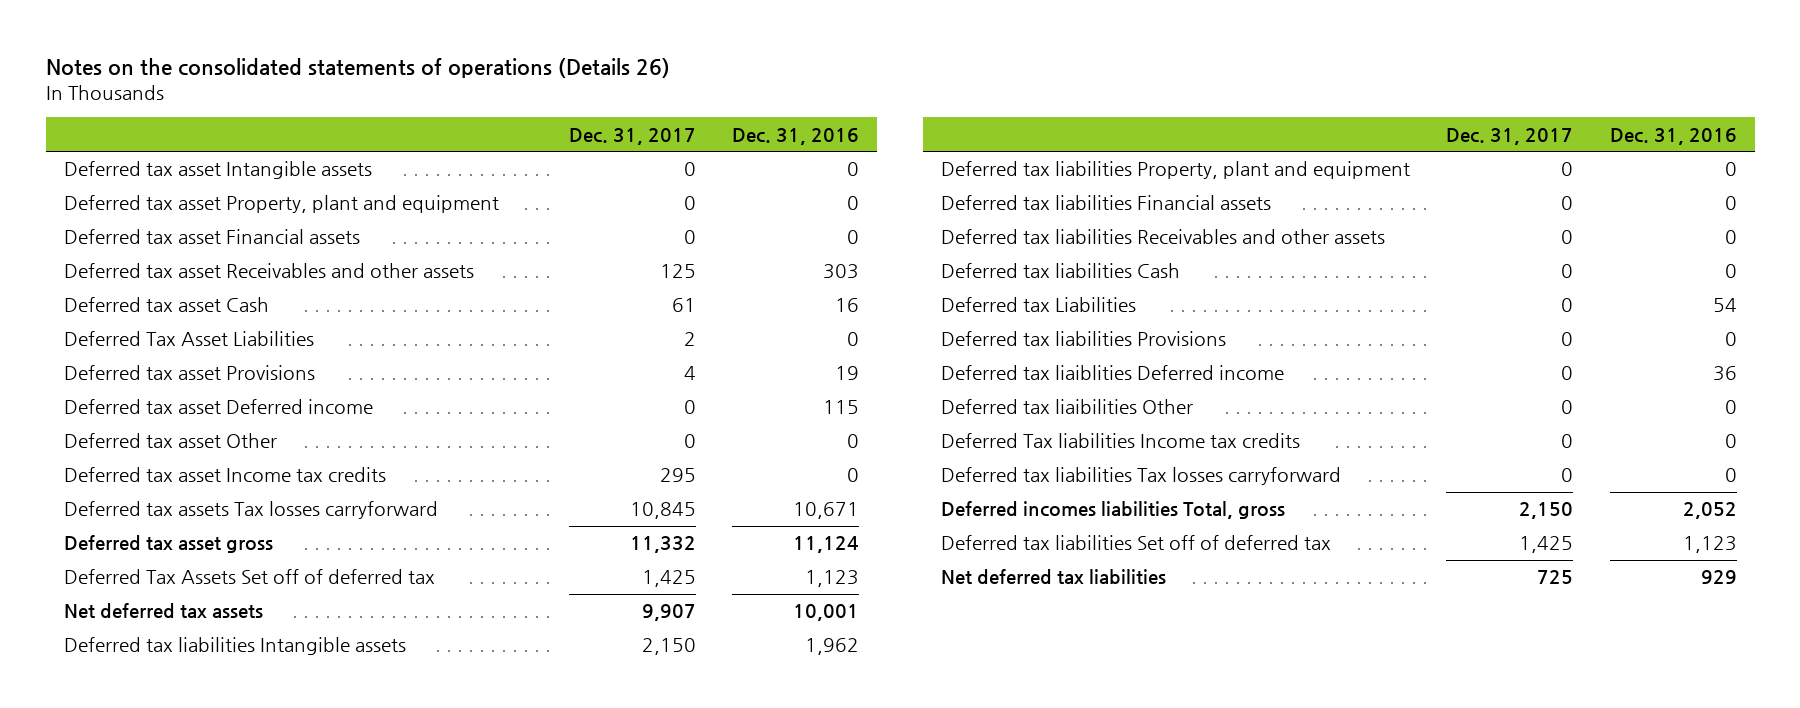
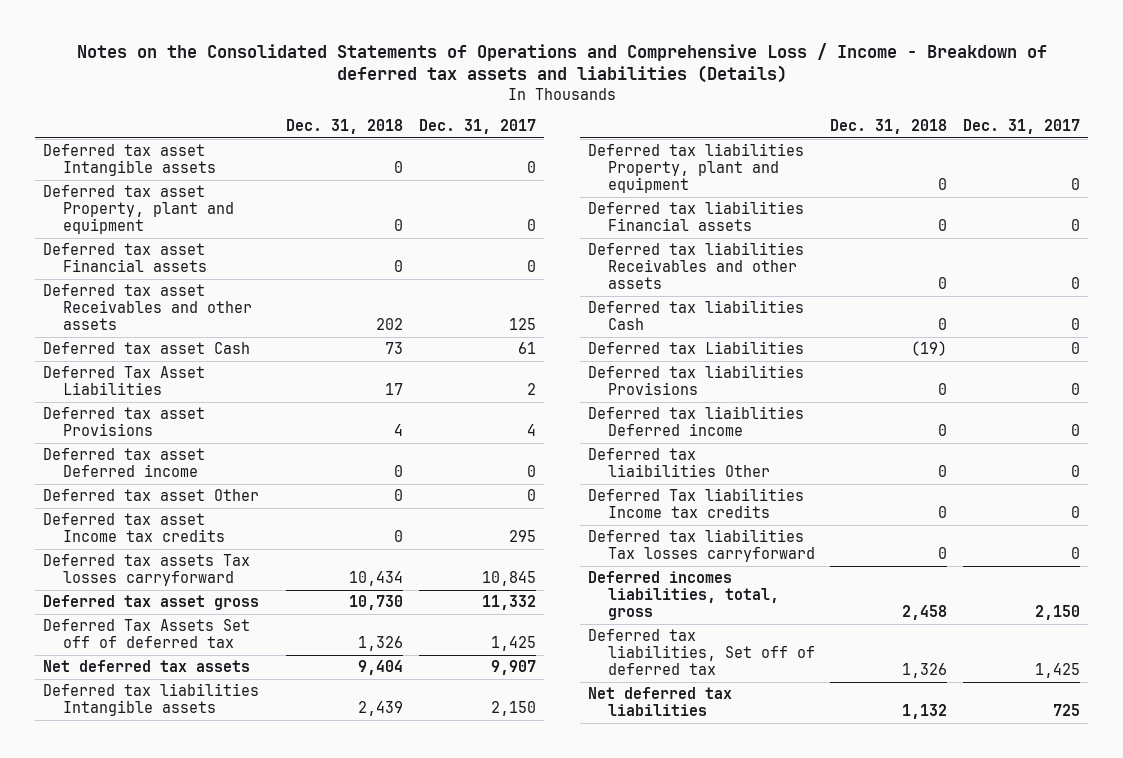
- Notes on the consolidated statements of operations (Details 26)
+ Notes on the Consolidated Statements of Operations and Comprehensive Loss / Income - Breakdown of deferred tax assets and liabilities (Details)
- | Dec. 31, 2017 | Dec. 31, 2016
+ | Dec. 31, 2018 | Dec. 31, 2017
- Deferred incomes liabilities Total, gross | 2,150 | 2,052
- Deferred tax liabilities Set off of deferred tax | 1,425 | 1,123
+ Deferred incomes liabilities, total, gross | 2,458 | 2,150
+ Deferred tax liabilities, Set off of deferred tax | 1,326 | 1,425

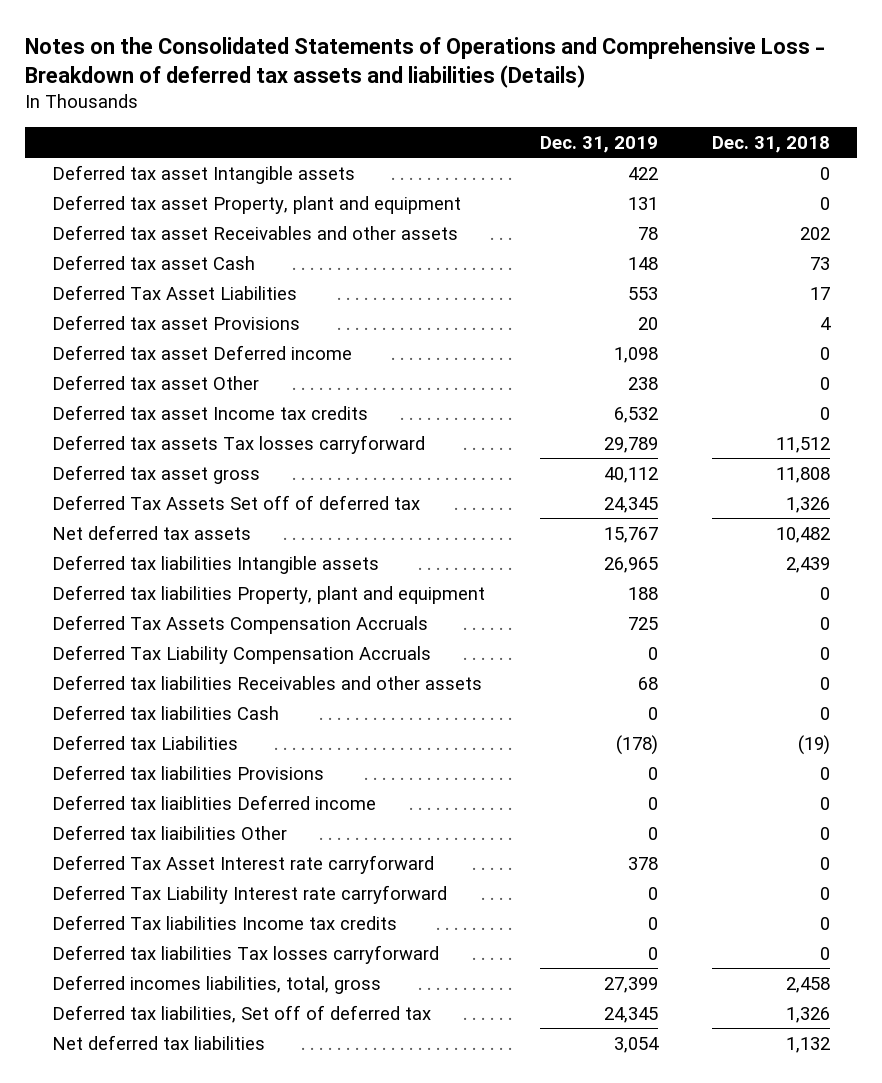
- Notes on the Consolidated Statements of Operations and Comprehensive Loss / Income - Breakdown of deferred tax assets and liabilities (Details)
+ Notes on the Consolidated Statements of Operations and Comprehensive Loss - Breakdown of deferred tax assets and liabilities (Details)
- | Dec. 31, 2018 | Dec. 31, 2017
+ | Dec. 31, 2019 | Dec. 31, 2018
- Deferred tax asset Financial assets | 0 | 0
- Deferred tax assets Tax losses carryforward | 10,434 | 10,845
- Deferred tax asset gross | 10,730 | 11,332
+ Deferred tax assets Tax losses carryforward | 29,789 | 11,512
+ Deferred tax asset gross | 40,112 | 11,808
- Net deferred tax assets | 9,404 | 9,907
+ Net deferred tax assets | 15,767 | 10,482
- Deferred tax liabilities Financial assets | 0 | 0
+ Deferred Tax Assets Compensation Accruals | 725 | 0
+ Deferred Tax Liability Compensation Accruals | 0 | 0
+ Deferred Tax Asset Interest rate carryforward | 378 | 0
+ Deferred Tax Liability Interest rate carryforward | 0 | 0

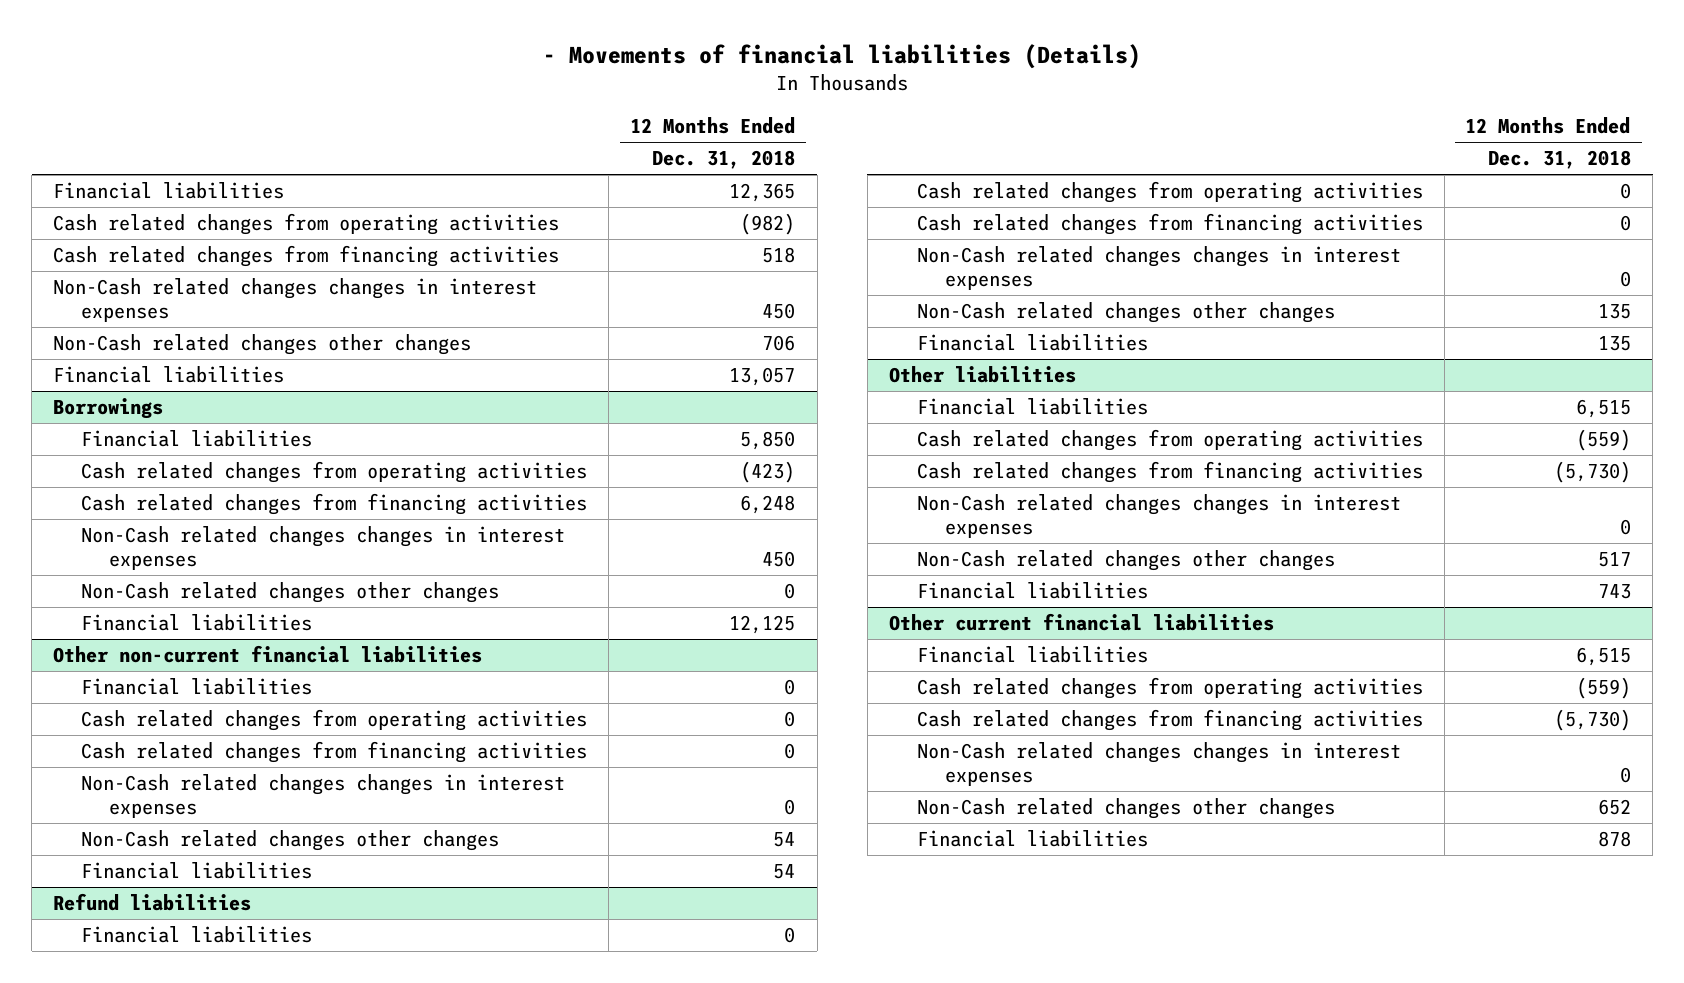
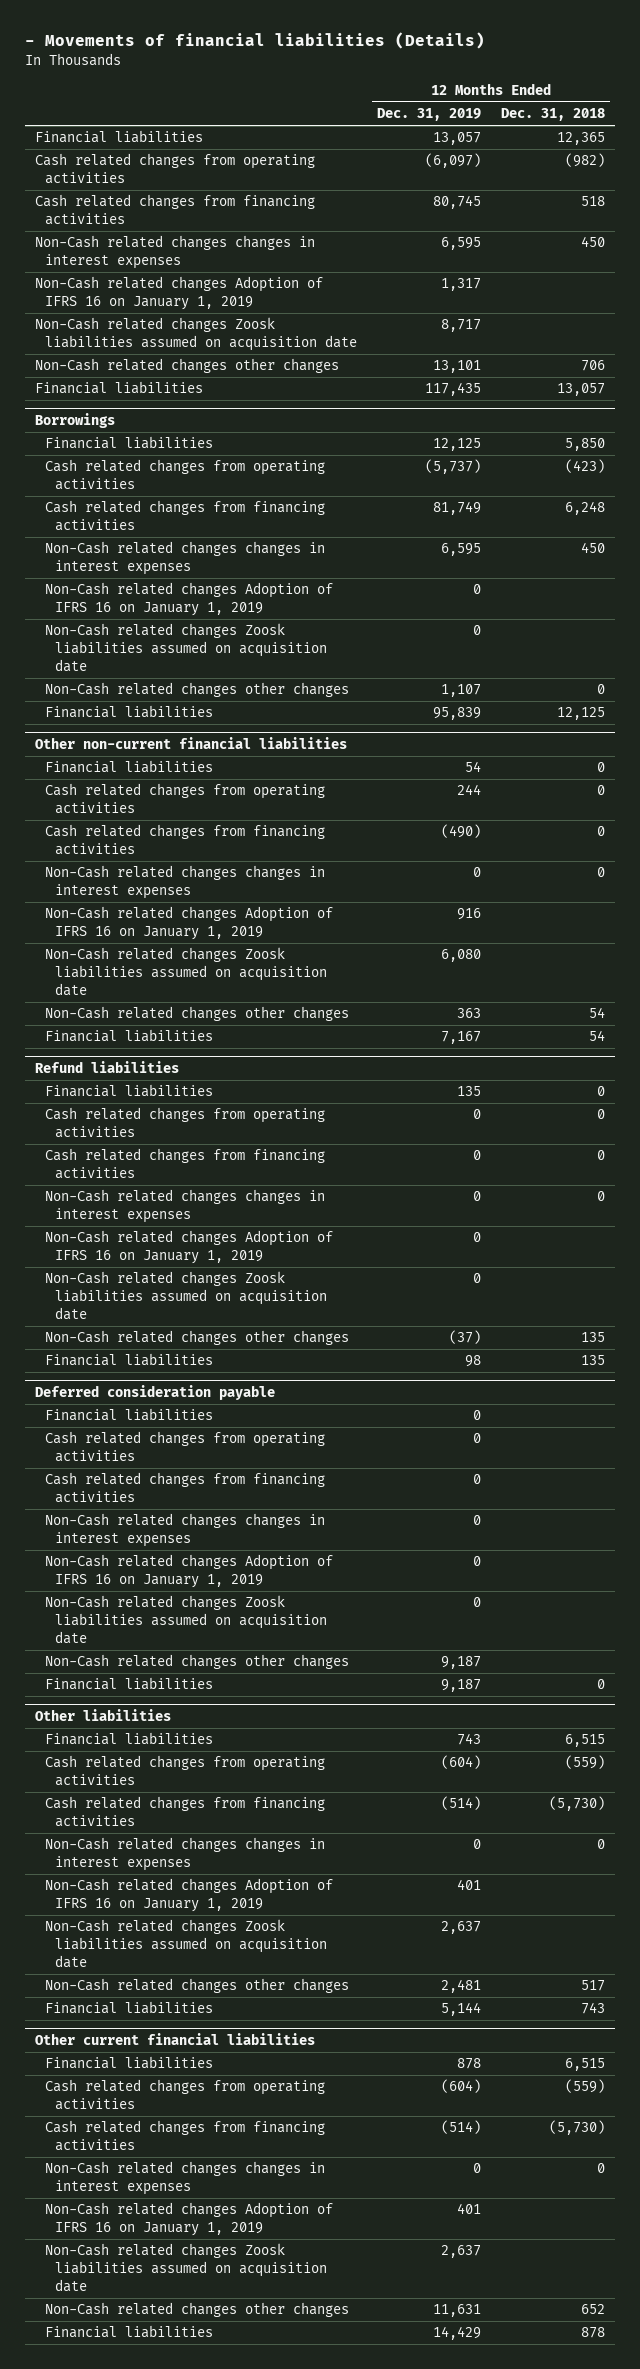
- | 12 Months Ended Dec. 31, 2018
+ | 12 Months Ended Dec. 31, 2019 | 12 Months Ended Dec. 31, 2018
+ Non-Cash related changes Adoption of IFRS 16 on January 1, 2019 | 1,317 |
+ Non-Cash related changes Zoosk liabilities assumed on acquisition date | 8,717 |
@ Borrowings
+ Non-Cash related changes Adoption of IFRS 16 on January 1, 2019 | 0 |
+ Non-Cash related changes Zoosk liabilities assumed on acquisition date | 0 |
@ Other non-current financial liabilities
+ Non-Cash related changes Adoption of IFRS 16 on January 1, 2019 | 916 |
+ Non-Cash related changes Zoosk liabilities assumed on acquisition date | 6,080 |
@ Refund liabilities
+ Non-Cash related changes Adoption of IFRS 16 on January 1, 2019 | 0 |
+ Non-Cash related changes Zoosk liabilities assumed on acquisition date | 0 |
+ Deferred consideration payable
+ Financial liabilities | 0 |
+ Cash related changes from operating activities | 0 |
+ Cash related changes from financing activities | 0 |
+ Non-Cash related changes changes in interest expenses | 0 |
+ Non-Cash related changes Adoption of IFRS 16 on January 1, 2019 | 0 |
+ Non-Cash related changes Zoosk liabilities assumed on acquisition date | 0 |
+ Non-Cash related changes other changes | 9,187 |
+ Financial liabilities | 9,187 | 0
@ Other liabilities
+ Non-Cash related changes Adoption of IFRS 16 on January 1, 2019 | 401 |
+ Non-Cash related changes Zoosk liabilities assumed on acquisition date | 2,637 |
@ Other current financial liabilities
+ Non-Cash related changes Adoption of IFRS 16 on January 1, 2019 | 401 |
+ Non-Cash related changes Zoosk liabilities assumed on acquisition date | 2,637 |

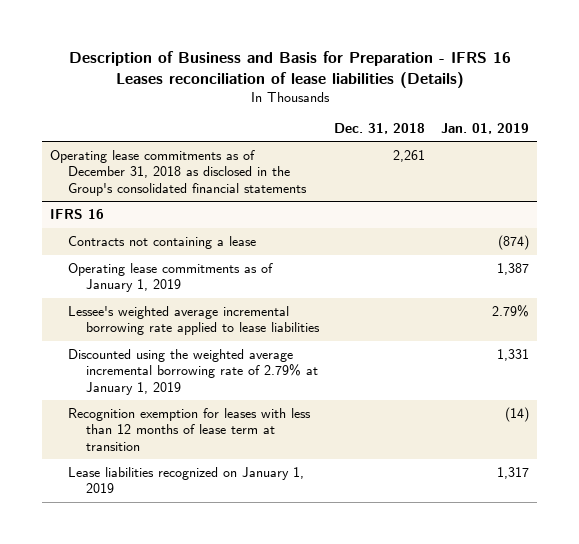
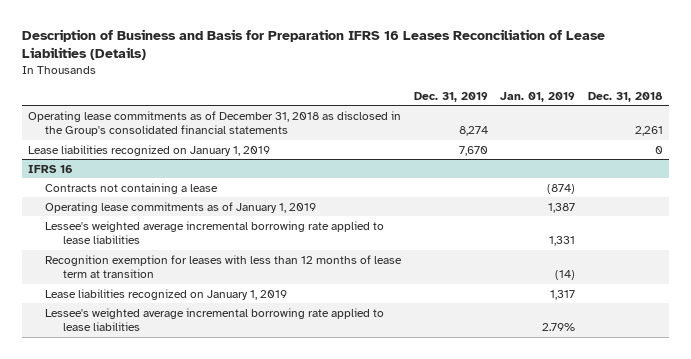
- Description of Business and Basis for Preparation - IFRS 16 Leases reconciliation of lease liabilities (Details)
+ Description of Business and Basis for Preparation IFRS 16 Leases Reconciliation of Lease Liabilities (Details)
- | Dec. 31, 2018 | Jan. 01, 2019
+ | Dec. 31, 2019 | Jan. 01, 2019 | Dec. 31, 2018
+ Lease liabilities recognized on January 1, 2019 | 7,670 | | 0
@ IFRS 16
- Discounted using the weighted average incremental borrowing rate of 2.79% at January 1, 2019 | | 1,331
+ Lessee's weighted average incremental borrowing rate applied to lease liabilities | | 1,331 |
moved down: Lessee's weighted average incremental borrowing rate applied to lease liabilities | | 2.79% |

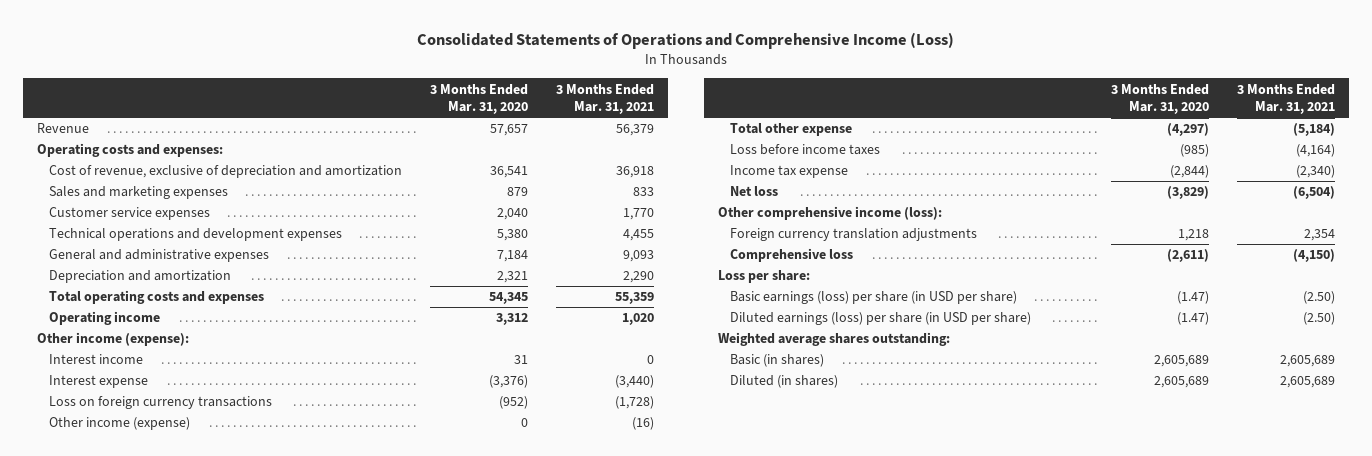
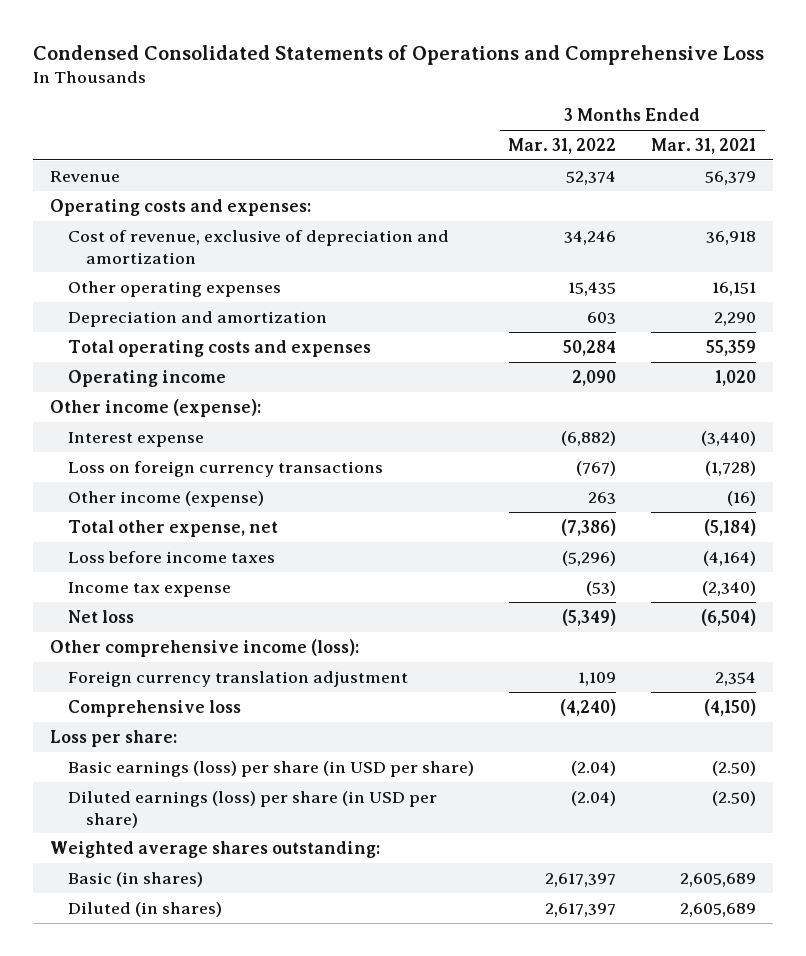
- Consolidated Statements of Operations and Comprehensive Income (Loss)
+ Condensed Consolidated Statements of Operations and Comprehensive Loss
- | 3 Months Ended Mar. 31, 2020 | 3 Months Ended Mar. 31, 2021
+ | 3 Months Ended Mar. 31, 2022 | 3 Months Ended Mar. 31, 2021
- Sales and marketing expenses | 879 | 833
- Customer service expenses | 2,040 | 1,770
- Technical operations and development expenses | 5,380 | 4,455
- General and administrative expenses | 7,184 | 9,093
+ Other operating expenses | 15,435 | 16,151
- Interest income | 31 | 0
- Total other expense | (4,297) | (5,184)
+ Total other expense, net | (7,386) | (5,184)
- Foreign currency translation adjustments | 1,218 | 2,354
+ Foreign currency translation adjustment | 1,109 | 2,354

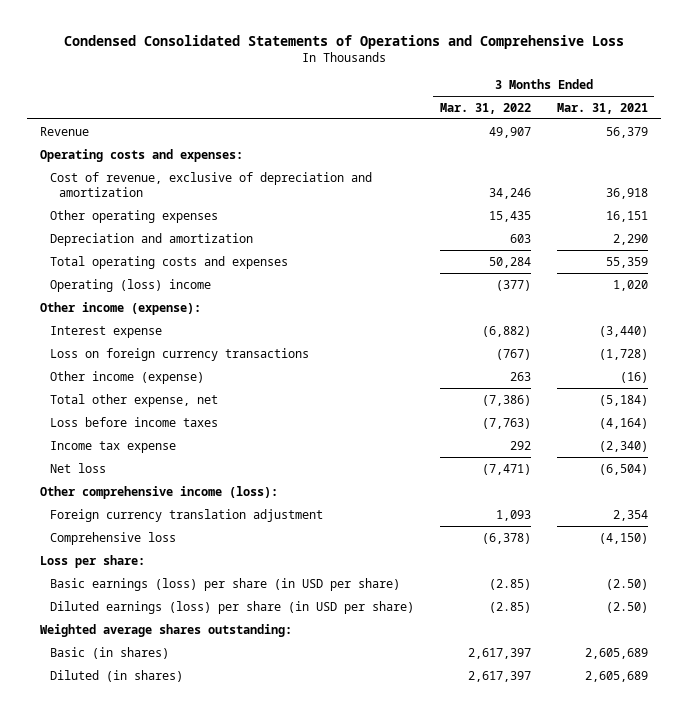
- Revenue | 52,374 | 56,379
+ Revenue | 49,907 | 56,379
- Operating income | 2,090 | 1,020
+ Operating (loss) income | (377) | 1,020
- Loss before income taxes | (5,296) | (4,164)
- Income tax expense | (53) | (2,340)
- Net loss | (5,349) | (6,504)
+ Loss before income taxes | (7,763) | (4,164)
+ Income tax expense | 292 | (2,340)
+ Net loss | (7,471) | (6,504)
- Foreign currency translation adjustment | 1,109 | 2,354
- Comprehensive loss | (4,240) | (4,150)
+ Foreign currency translation adjustment | 1,093 | 2,354
+ Comprehensive loss | (6,378) | (4,150)
- Basic earnings (loss) per share (in USD per share) | (2.04) | (2.50)
- Diluted earnings (loss) per share (in USD per share) | (2.04) | (2.50)
+ Basic earnings (loss) per share (in USD per share) | (2.85) | (2.50)
+ Diluted earnings (loss) per share (in USD per share) | (2.85) | (2.50)

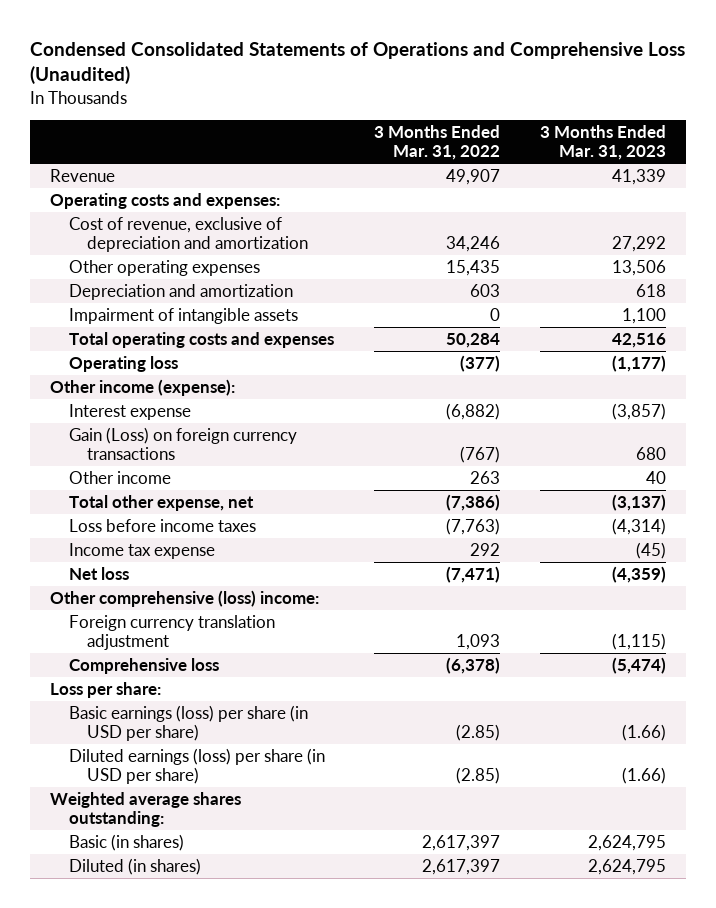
- Condensed Consolidated Statements of Operations and Comprehensive Loss
+ Condensed Consolidated Statements of Operations and Comprehensive Loss (Unaudited)
- | 3 Months Ended Mar. 31, 2022 | 3 Months Ended Mar. 31, 2021
+ | 3 Months Ended Mar. 31, 2022 | 3 Months Ended Mar. 31, 2023
+ Impairment of intangible assets | 0 | 1,100
- Operating (loss) income | (377) | 1,020
+ Operating loss | (377) | (1,177)
- Loss on foreign currency transactions | (767) | (1,728)
- Other income (expense) | 263 | (16)
+ Gain (Loss) on foreign currency transactions | (767) | 680
+ Other income | 263 | 40
- Other comprehensive income (loss):
+ Other comprehensive (loss) income:

